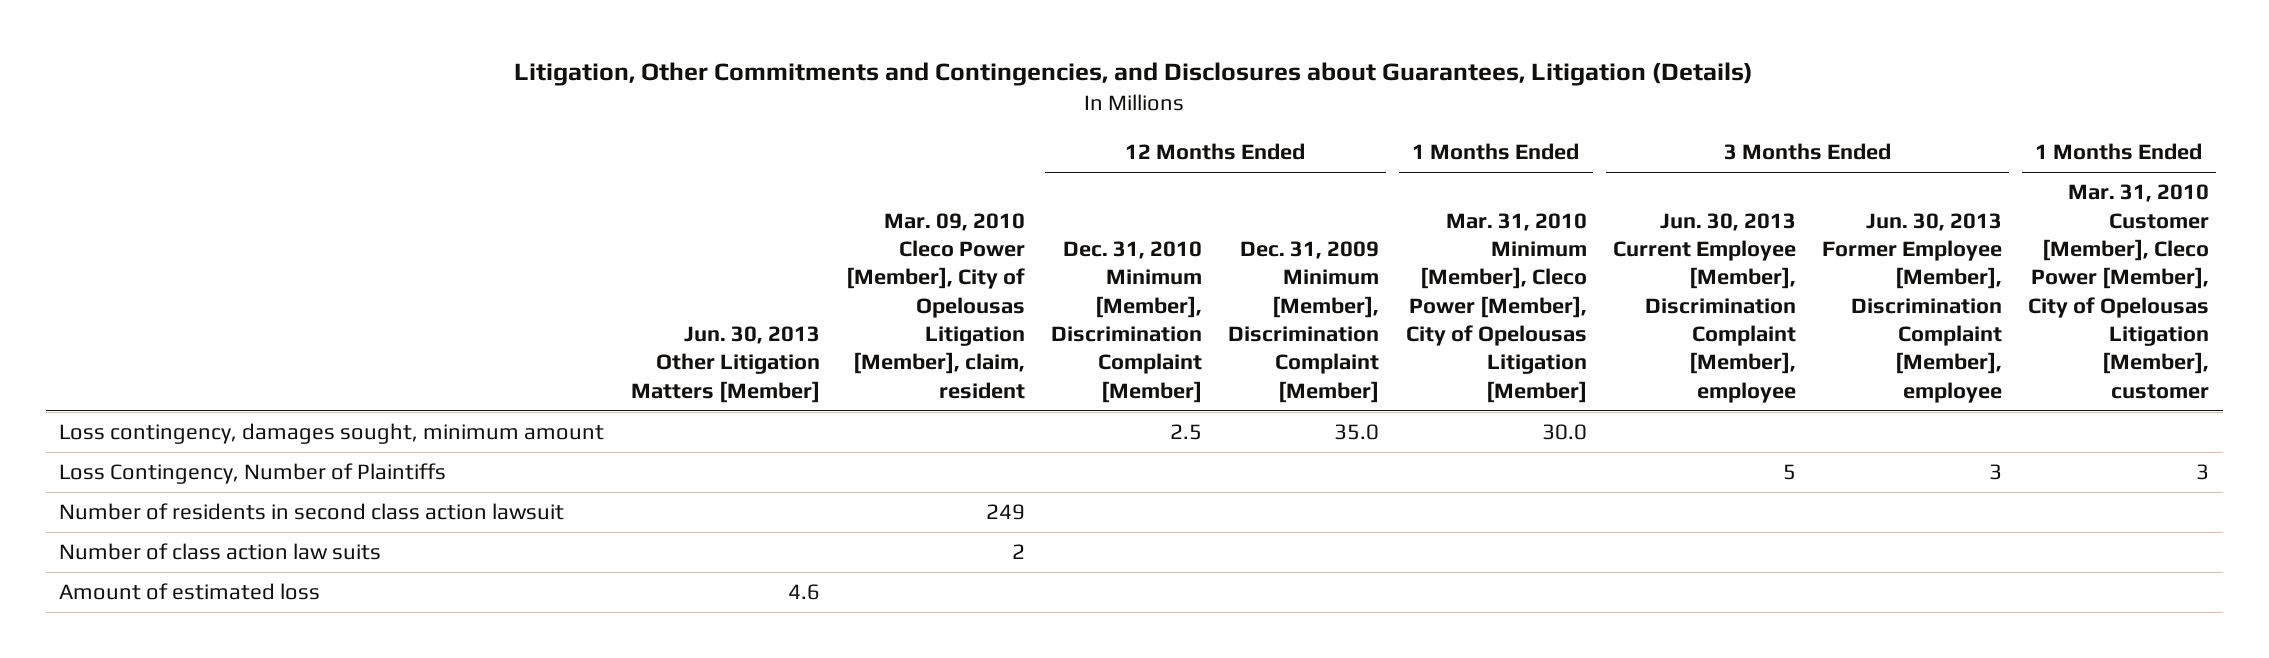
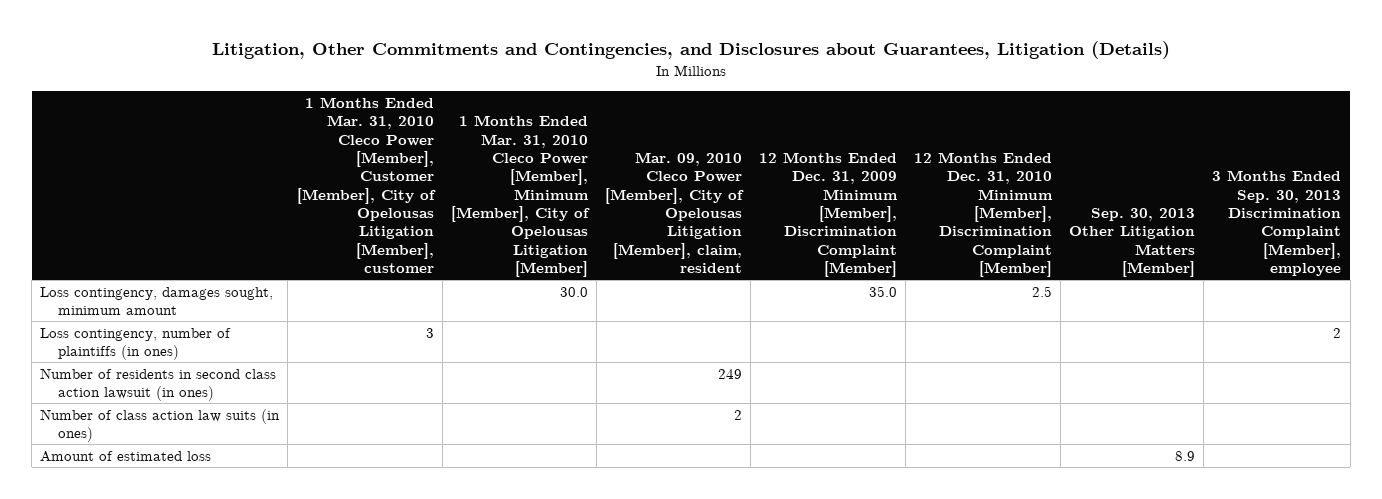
- | Jun. 30, 2013 Other Litigation Matters [Member] | Mar. 09, 2010 Cleco Power [Member], City of Opelousas Litigation [Member], claim, resident | 12 Months Ended Dec. 31, 2010 Minimum [Member], Discrimination Complaint [Member] | 12 Months Ended Dec. 31, 2009 Minimum [Member], Discrimination Complaint [Member] | 1 Months Ended Mar. 31, 2010 Minimum [Member], Cleco Power [Member], City of Opelousas Litigation [Member] | 3 Months Ended Jun. 30, 2013 Current Employee [Member], Discrimination Complaint [Member], employee | 3 Months Ended Jun. 30, 2013 Former Employee [Member], Discrimination Complaint [Member], employee | 1 Months Ended Mar. 31, 2010 Customer [Member], Cleco Power [Member], City of Opelousas Litigation [Member], customer
+ | 1 Months Ended Mar. 31, 2010 Cleco Power [Member], Customer [Member], City of Opelousas Litigation [Member], customer | 1 Months Ended Mar. 31, 2010 Cleco Power [Member], Minimum [Member], City of Opelousas Litigation [Member] | Mar. 09, 2010 Cleco Power [Member], City of Opelousas Litigation [Member], claim, resident | 12 Months Ended Dec. 31, 2009 Minimum [Member], Discrimination Complaint [Member] | 12 Months Ended Dec. 31, 2010 Minimum [Member], Discrimination Complaint [Member] | Sep. 30, 2013 Other Litigation Matters [Member] | 3 Months Ended Sep. 30, 2013 Discrimination Complaint [Member], employee
- Loss Contingency, Number of Plaintiffs | | | | | | 5 | 3 | 3
- Number of residents in second class action lawsuit | | 249 | | | | | |
- Number of class action law suits | | 2 | | | | | |
+ Loss contingency, number of plaintiffs (in ones) | 3 | | | | | | 2
+ Number of residents in second class action lawsuit (in ones) | | | 249 | | | |
+ Number of class action law suits (in ones) | | | 2 | | | |

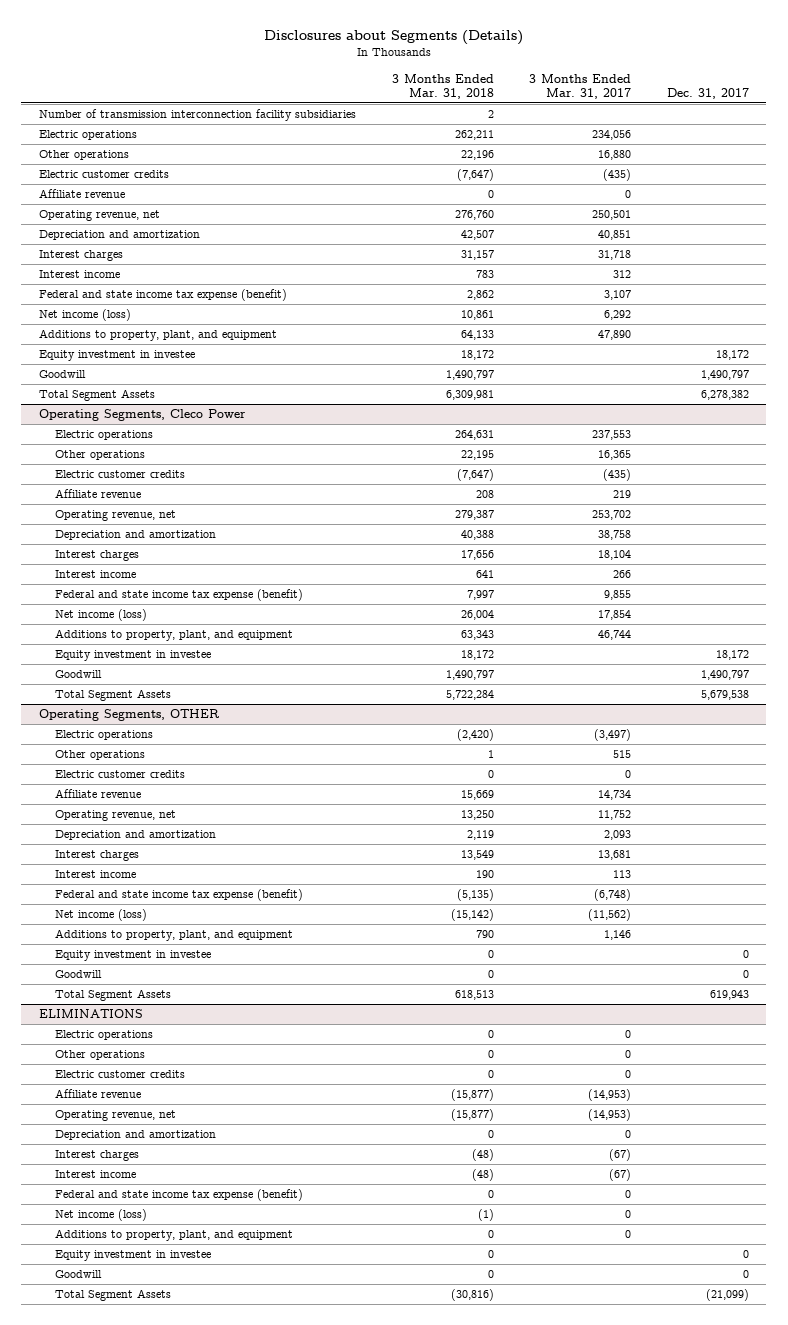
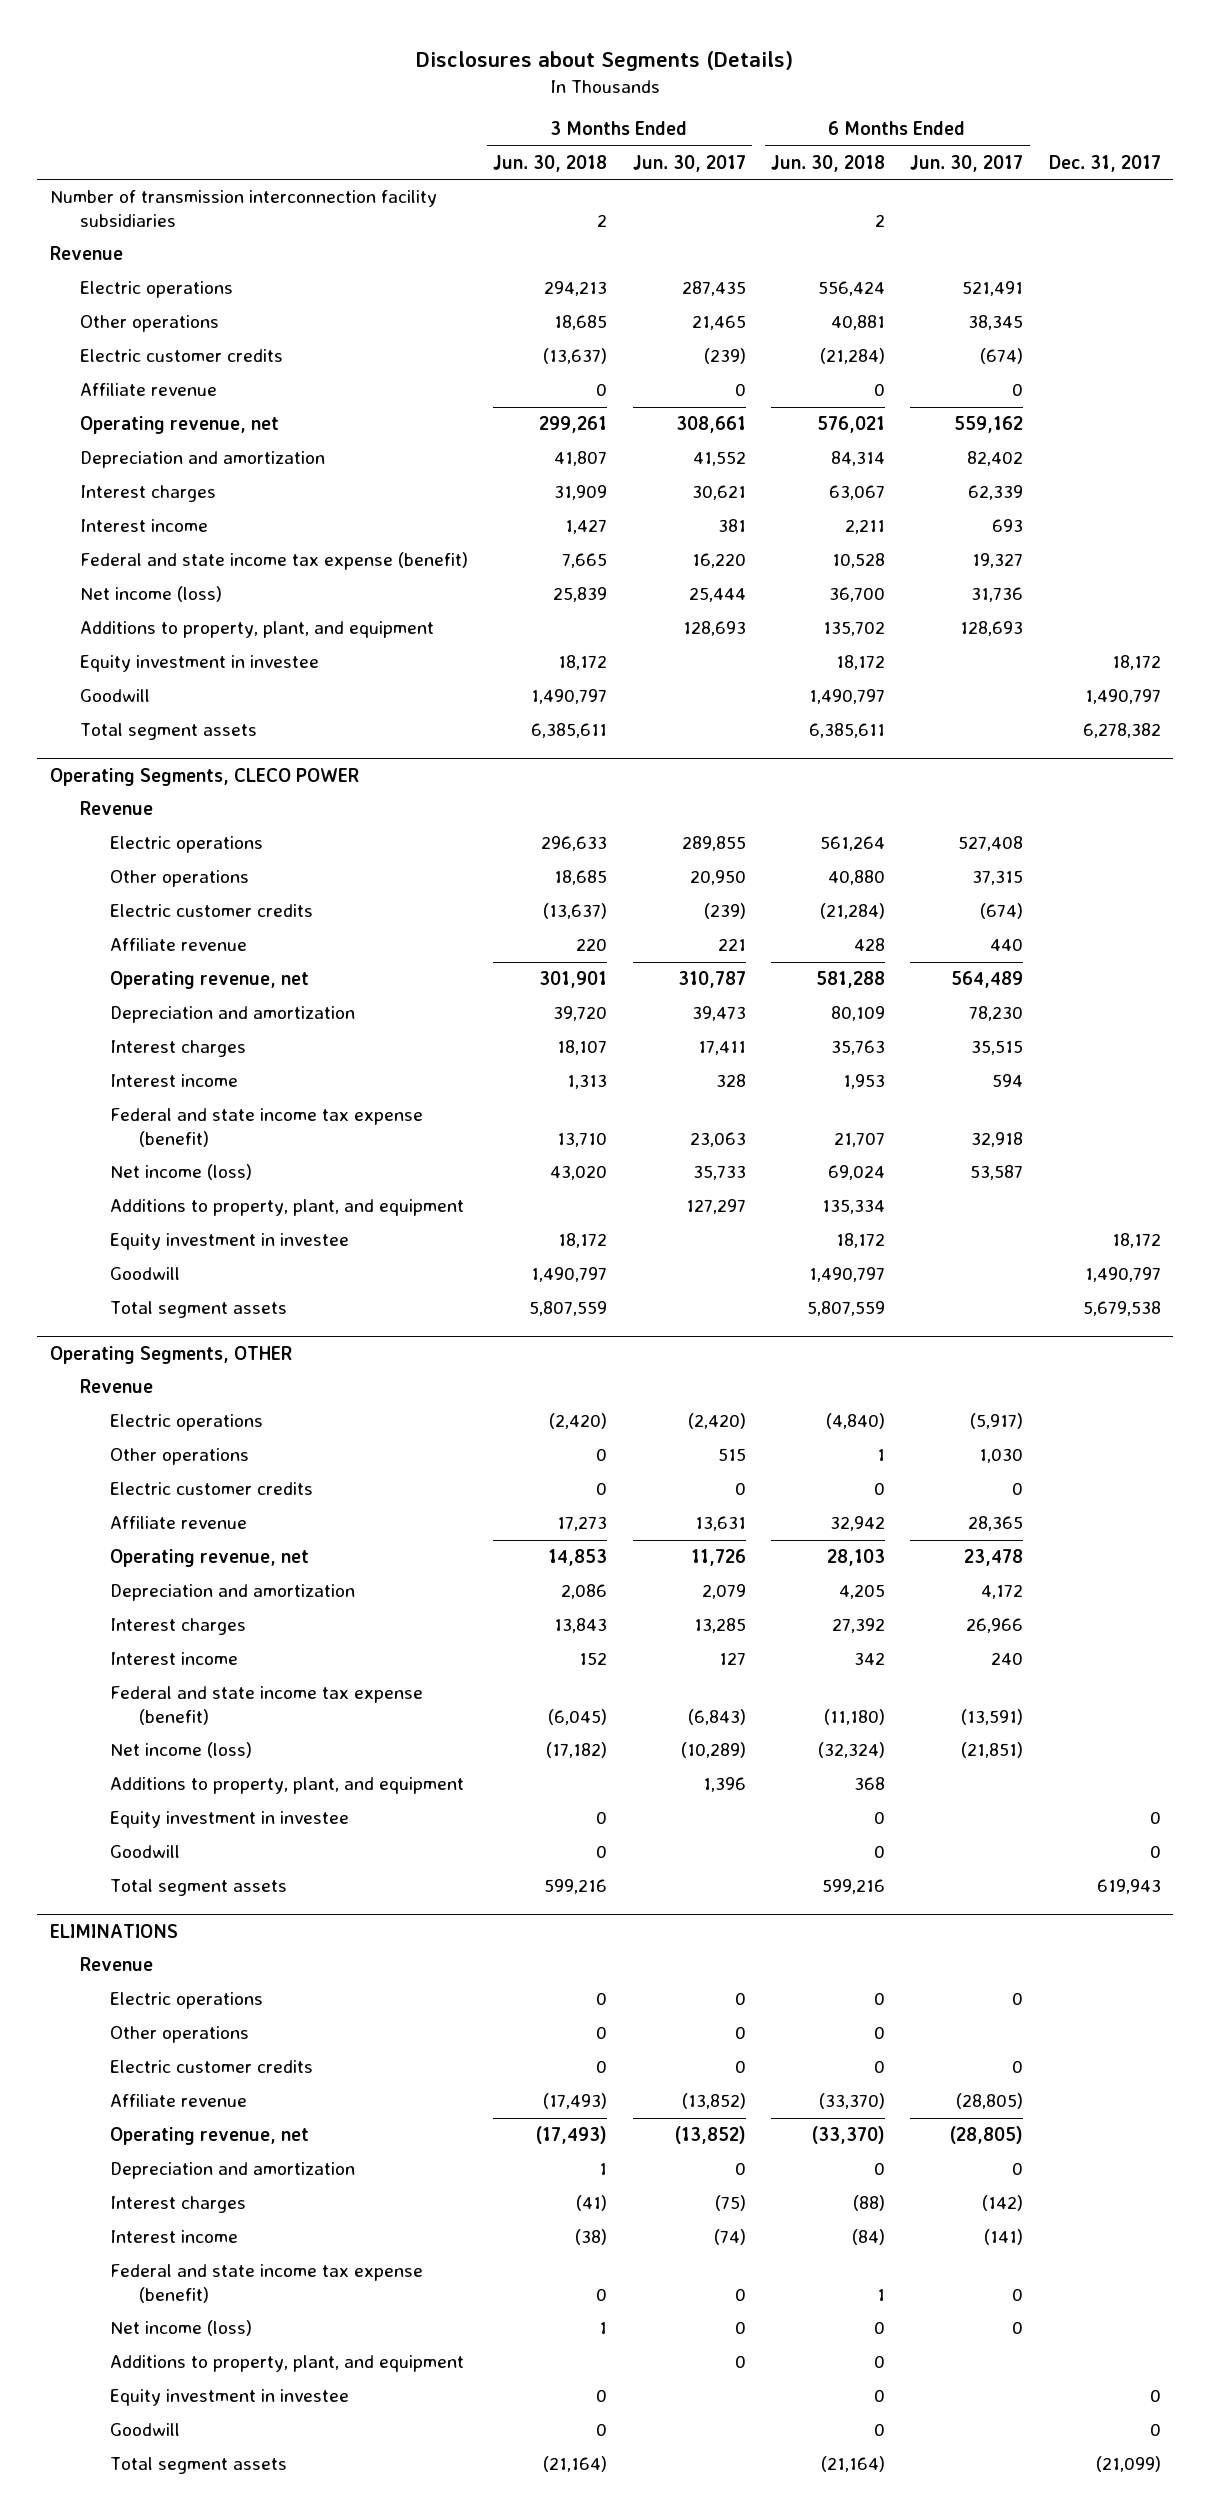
- | 3 Months Ended Mar. 31, 2018 | 3 Months Ended Mar. 31, 2017 | Dec. 31, 2017
+ | 3 Months Ended Jun. 30, 2018 | 3 Months Ended Jun. 30, 2017 | 6 Months Ended Jun. 30, 2018 | 6 Months Ended Jun. 30, 2017 | Dec. 31, 2017
+ Revenue
- Total Segment Assets | 6,309,981 | | 6,278,382
- Operating Segments, Cleco Power
+ Total segment assets | 6,385,611 | | 6,385,611 | | 6,278,382
+ Operating Segments, CLECO POWER
+ Revenue
- Total Segment Assets | 5,722,284 | | 5,679,538
+ Total segment assets | 5,807,559 | | 5,807,559 | | 5,679,538
@ Operating Segments, OTHER
+ Revenue
- Total Segment Assets | 618,513 | | 619,943
+ Total segment assets | 599,216 | | 599,216 | | 619,943
@ ELIMINATIONS
+ Revenue
- Total Segment Assets | (30,816) | | (21,099)
+ Total segment assets | (21,164) | | (21,164) | | (21,099)

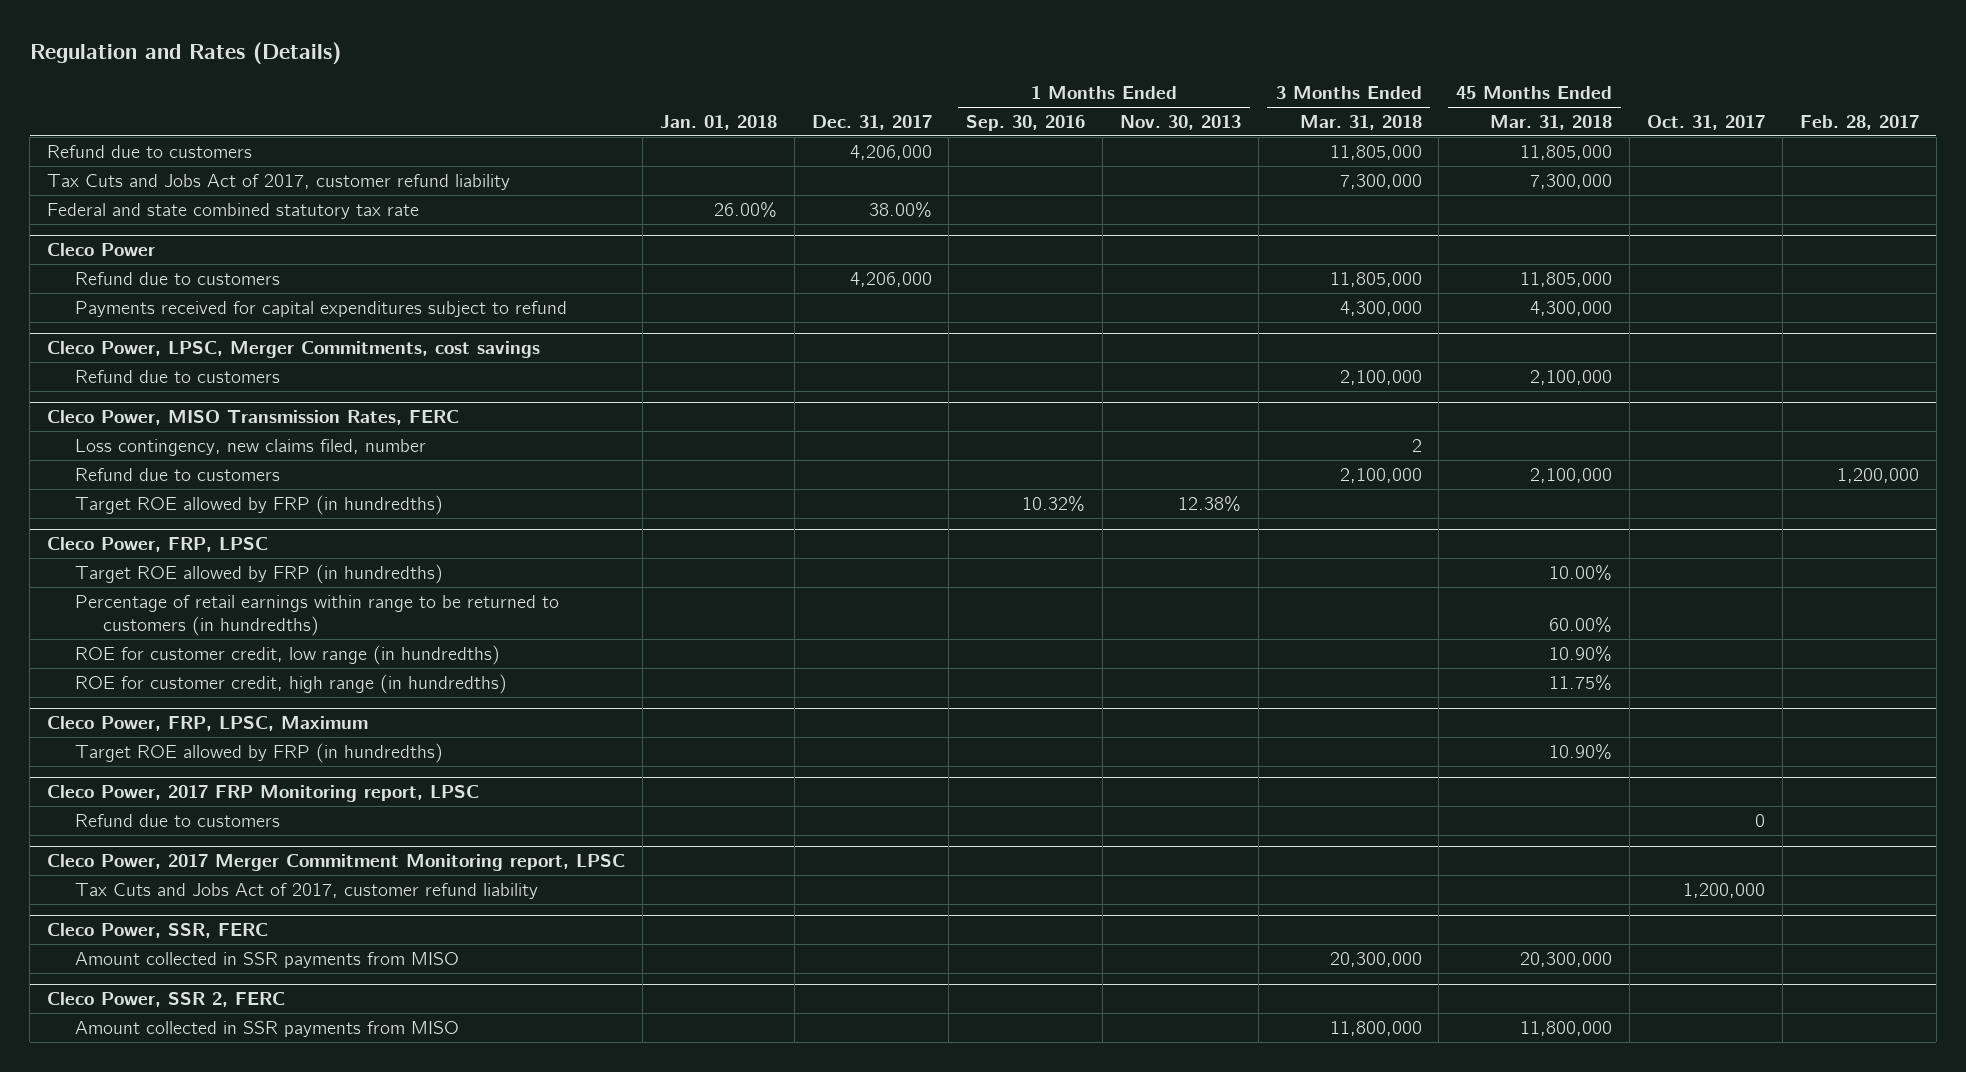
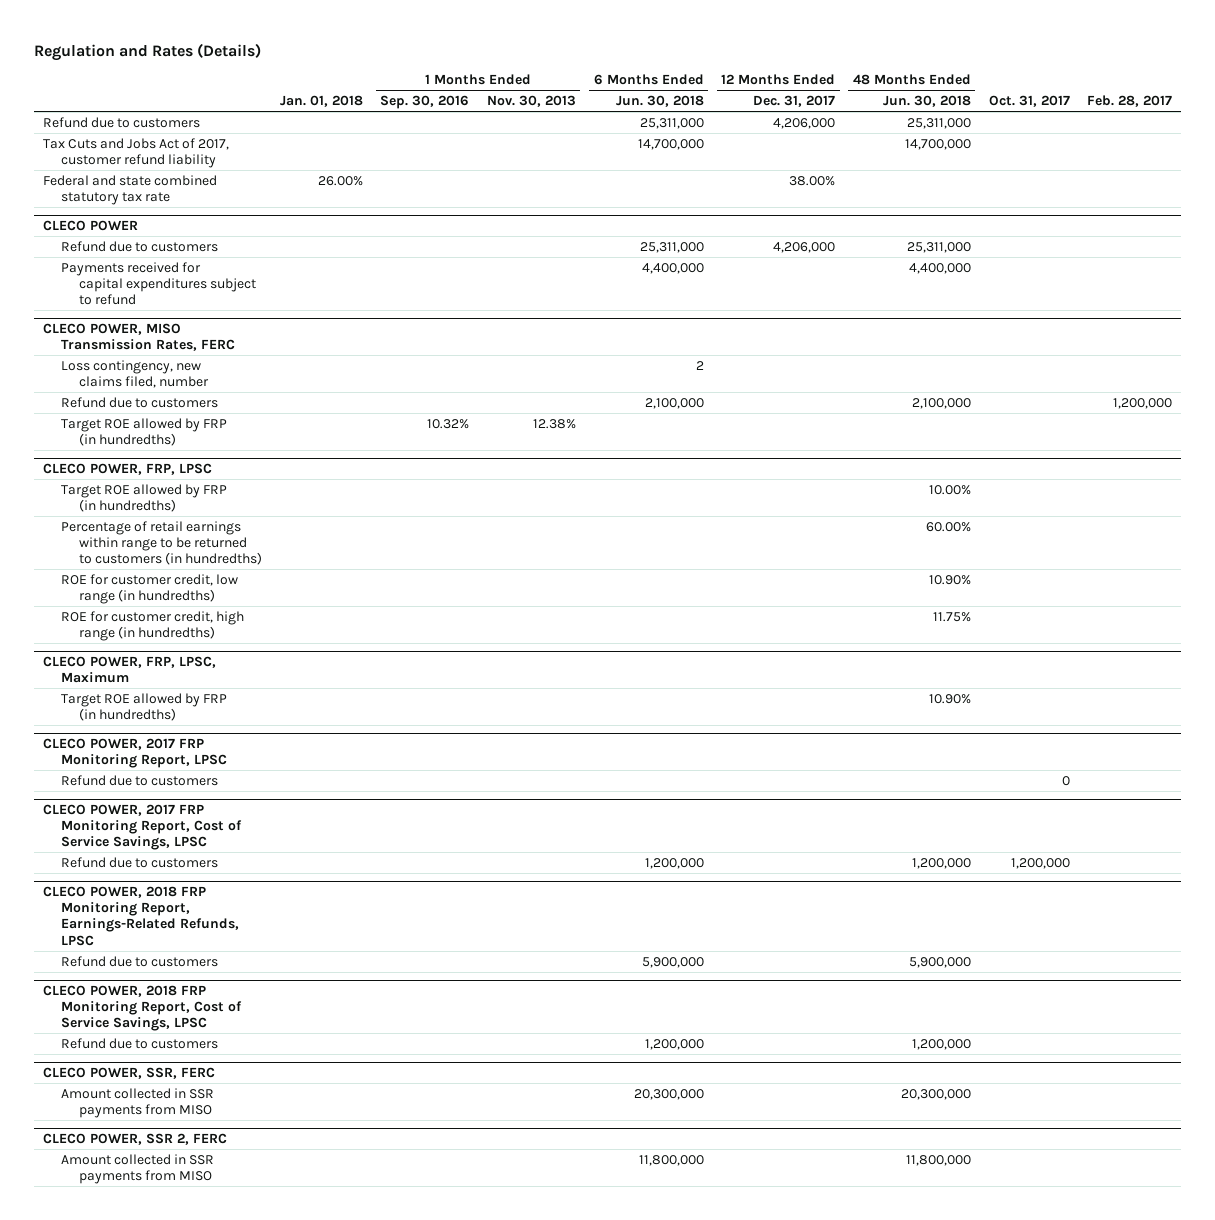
- | Jan. 01, 2018 | Dec. 31, 2017 | 1 Months Ended Sep. 30, 2016 | 1 Months Ended Nov. 30, 2013 | 3 Months Ended Mar. 31, 2018 | 45 Months Ended Mar. 31, 2018 | Oct. 31, 2017 | Feb. 28, 2017
+ | Jan. 01, 2018 | 1 Months Ended Sep. 30, 2016 | 1 Months Ended Nov. 30, 2013 | 6 Months Ended Jun. 30, 2018 | 12 Months Ended Dec. 31, 2017 | 48 Months Ended Jun. 30, 2018 | Oct. 31, 2017 | Feb. 28, 2017
- Cleco Power
+ CLECO POWER
- Cleco Power, LPSC, Merger Commitments, cost savings
- Refund due to customers | | | | | 2,100,000 | 2,100,000 | |
- Cleco Power, MISO Transmission Rates, FERC
+ CLECO POWER, MISO Transmission Rates, FERC
- Cleco Power, FRP, LPSC
+ CLECO POWER, FRP, LPSC
- Cleco Power, FRP, LPSC, Maximum
+ CLECO POWER, FRP, LPSC, Maximum
- Cleco Power, 2017 FRP Monitoring report, LPSC
+ CLECO POWER, 2017 FRP Monitoring Report, LPSC
- Cleco Power, 2017 Merger Commitment Monitoring report, LPSC
- Tax Cuts and Jobs Act of 2017, customer refund liability | | | | | | | 1,200,000 |
- Cleco Power, SSR, FERC
+ CLECO POWER, 2017 FRP Monitoring Report, Cost of Service Savings, LPSC
+ Refund due to customers | | | | 1,200,000 | | 1,200,000 | 1,200,000 |
+ CLECO POWER, 2018 FRP Monitoring Report, Earnings-Related Refunds, LPSC
+ Refund due to customers | | | | 5,900,000 | | 5,900,000 | |
+ CLECO POWER, 2018 FRP Monitoring Report, Cost of Service Savings, LPSC
+ Refund due to customers | | | | 1,200,000 | | 1,200,000 | |
+ CLECO POWER, SSR, FERC
- Cleco Power, SSR 2, FERC
+ CLECO POWER, SSR 2, FERC

